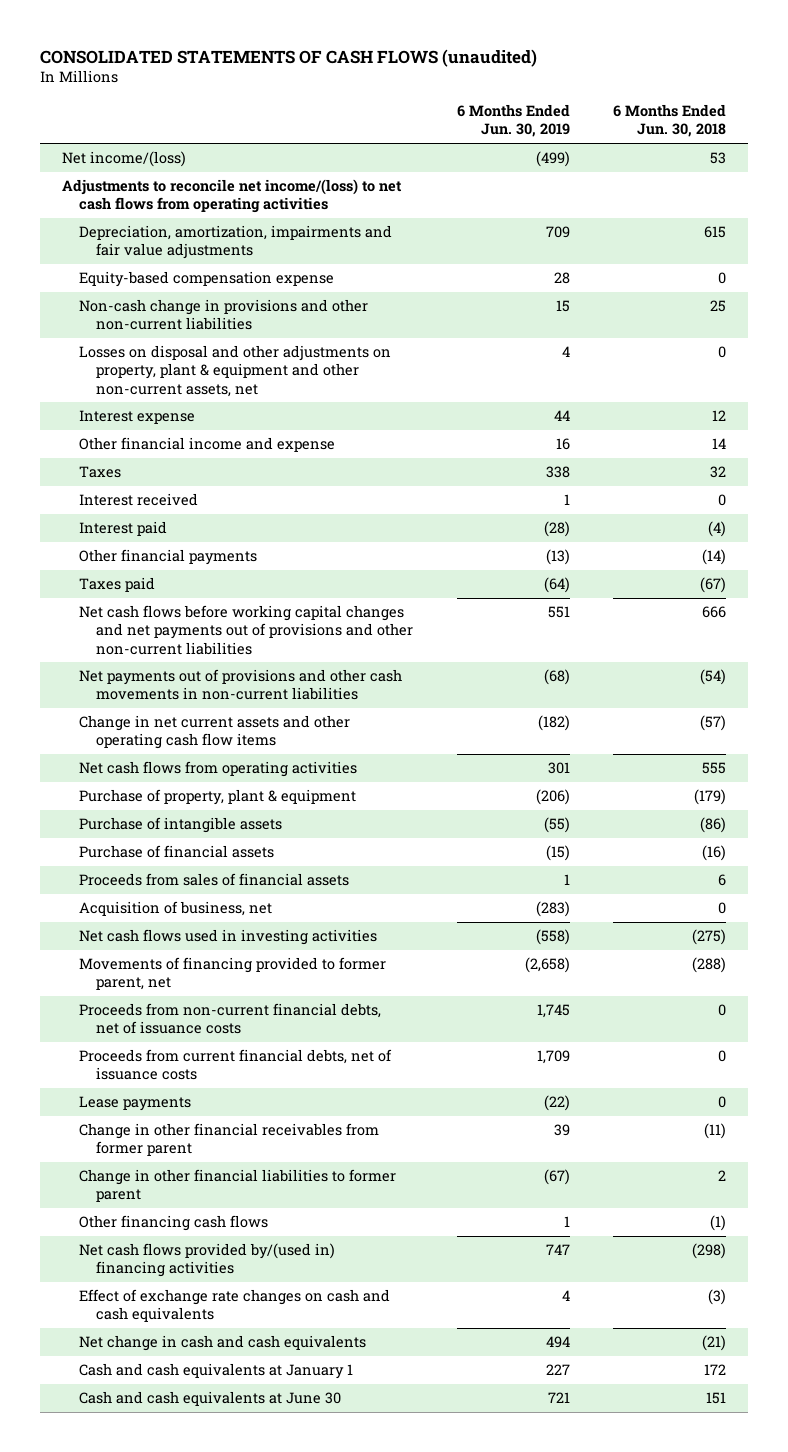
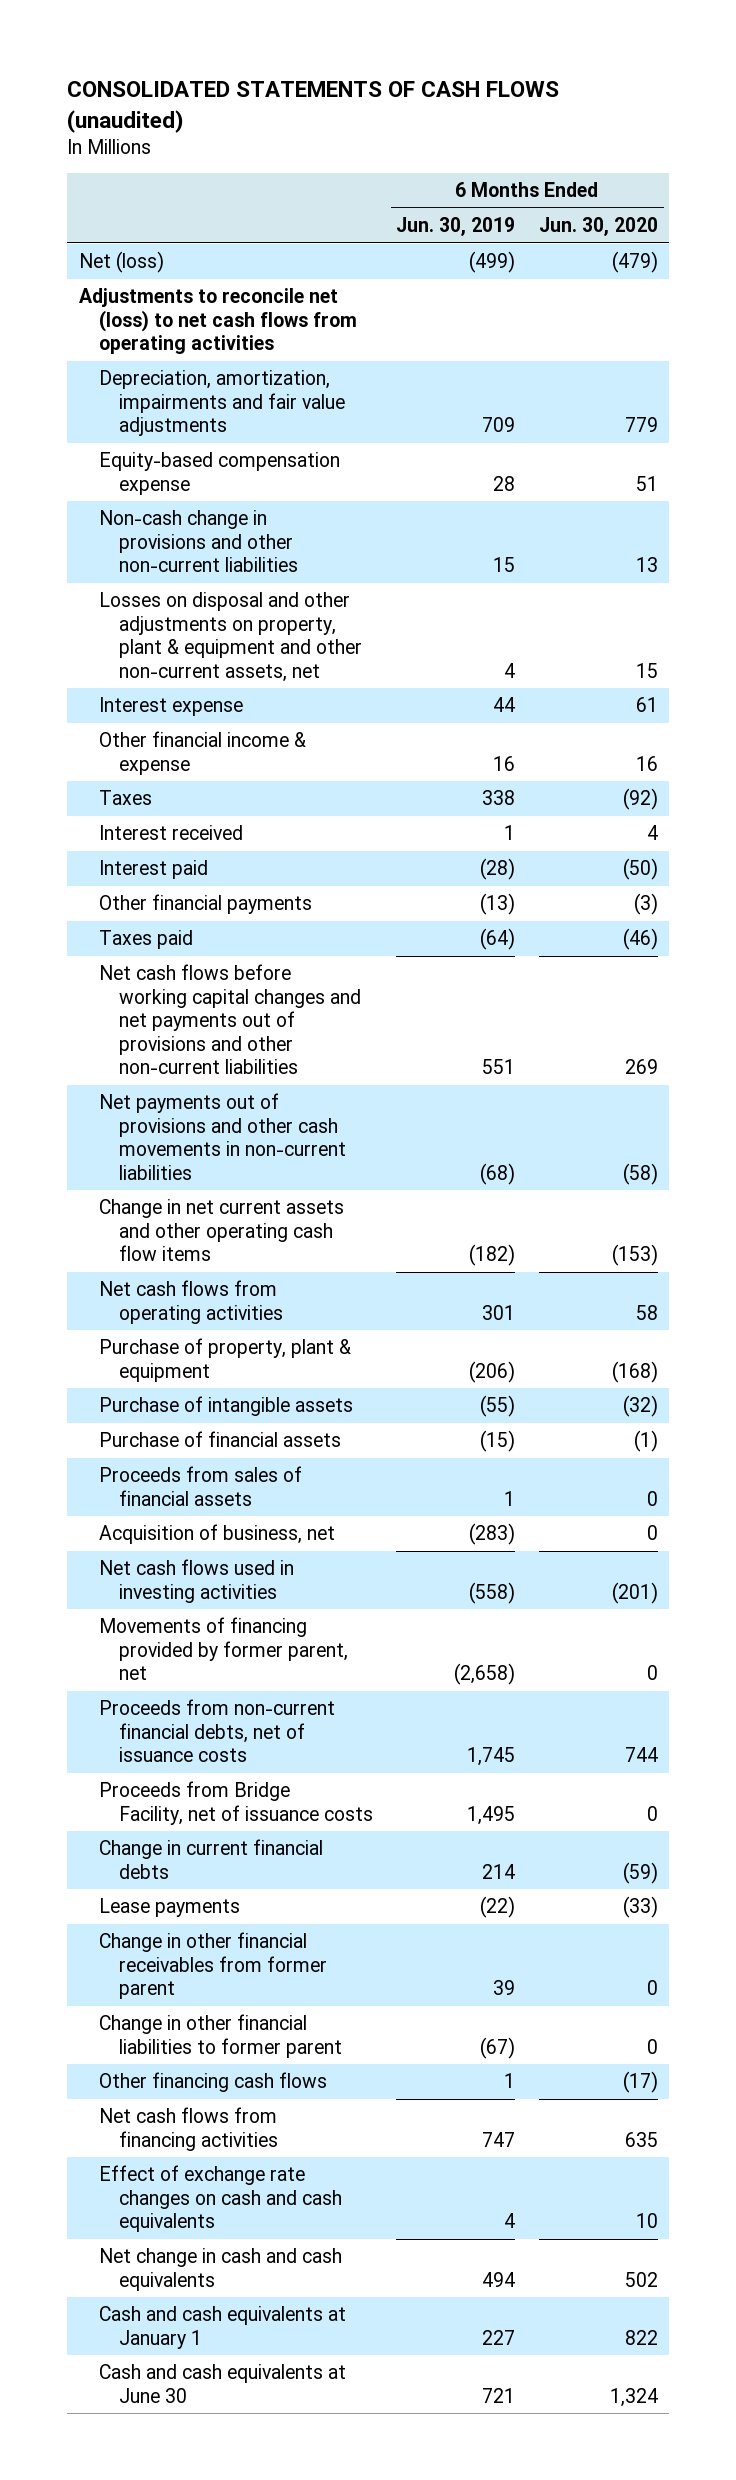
- | 6 Months Ended Jun. 30, 2019 | 6 Months Ended Jun. 30, 2018
+ | 6 Months Ended Jun. 30, 2019 | 6 Months Ended Jun. 30, 2020
- Net income/(loss) | (499) | 53
- Adjustments to reconcile net income/(loss) to net cash flows from operating activities
+ Net (loss) | (499) | (479)
+ Adjustments to reconcile net (loss) to net cash flows from operating activities
- Other financial income and expense | 16 | 14
+ Other financial income & expense | 16 | 16
- Movements of financing provided to former parent, net | (2,658) | (288)
+ Movements of financing provided by former parent, net | (2,658) | 0
- Proceeds from current financial debts, net of issuance costs | 1,709 | 0
+ Proceeds from Bridge Facility, net of issuance costs | 1,495 | 0
+ Change in current financial debts | 214 | (59)
- Net cash flows provided by/(used in) financing activities | 747 | (298)
+ Net cash flows from financing activities | 747 | 635

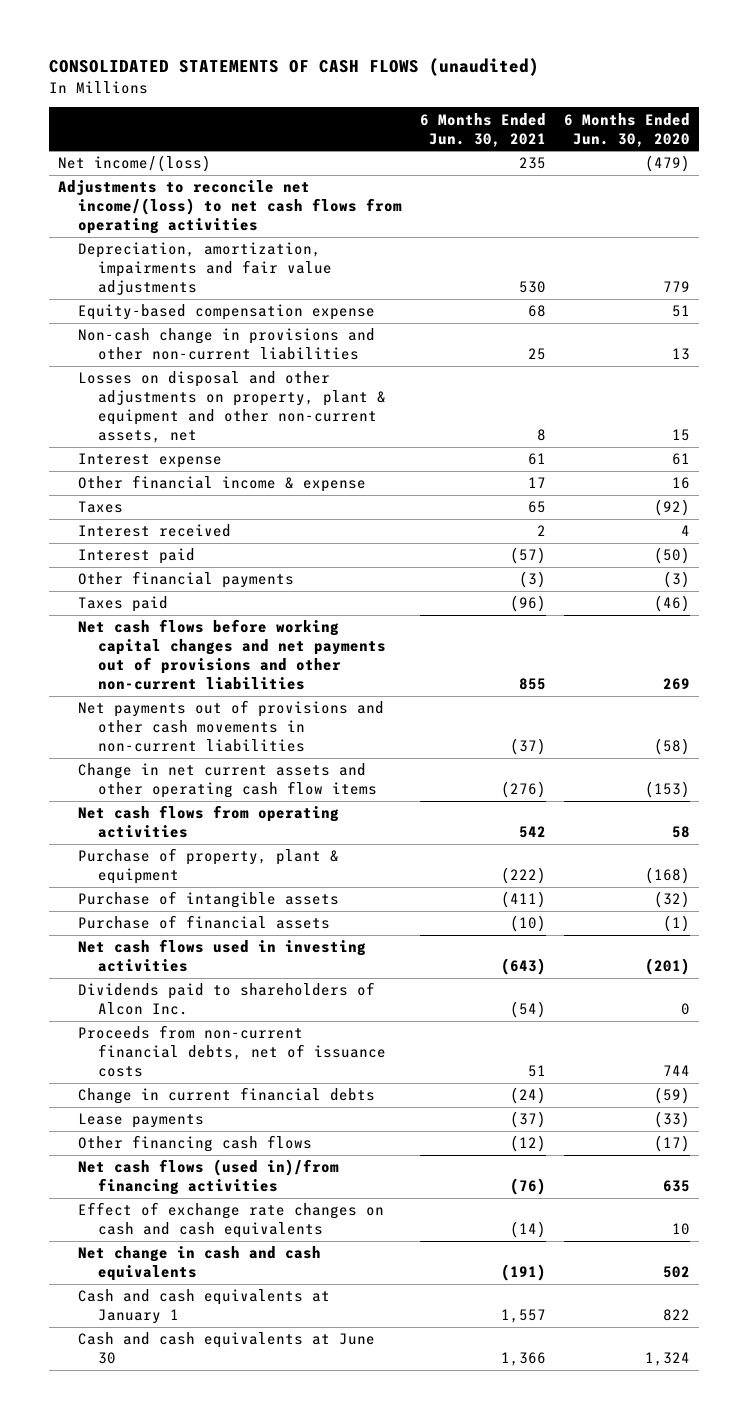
- | 6 Months Ended Jun. 30, 2019 | 6 Months Ended Jun. 30, 2020
+ | 6 Months Ended Jun. 30, 2021 | 6 Months Ended Jun. 30, 2020
- Net (loss) | (499) | (479)
- Adjustments to reconcile net (loss) to net cash flows from operating activities
+ Net income/(loss) | 235 | (479)
+ Adjustments to reconcile net income/(loss) to net cash flows from operating activities
- Proceeds from sales of financial assets | 1 | 0
- Acquisition of business, net | (283) | 0
- Movements of financing provided by former parent, net | (2,658) | 0
+ Dividends paid to shareholders of Alcon Inc. | (54) | 0
- Proceeds from Bridge Facility, net of issuance costs | 1,495 | 0
- Change in other financial receivables from former parent | 39 | 0
- Change in other financial liabilities to former parent | (67) | 0
- Net cash flows from financing activities | 747 | 635
+ Net cash flows (used in)/from financing activities | (76) | 635

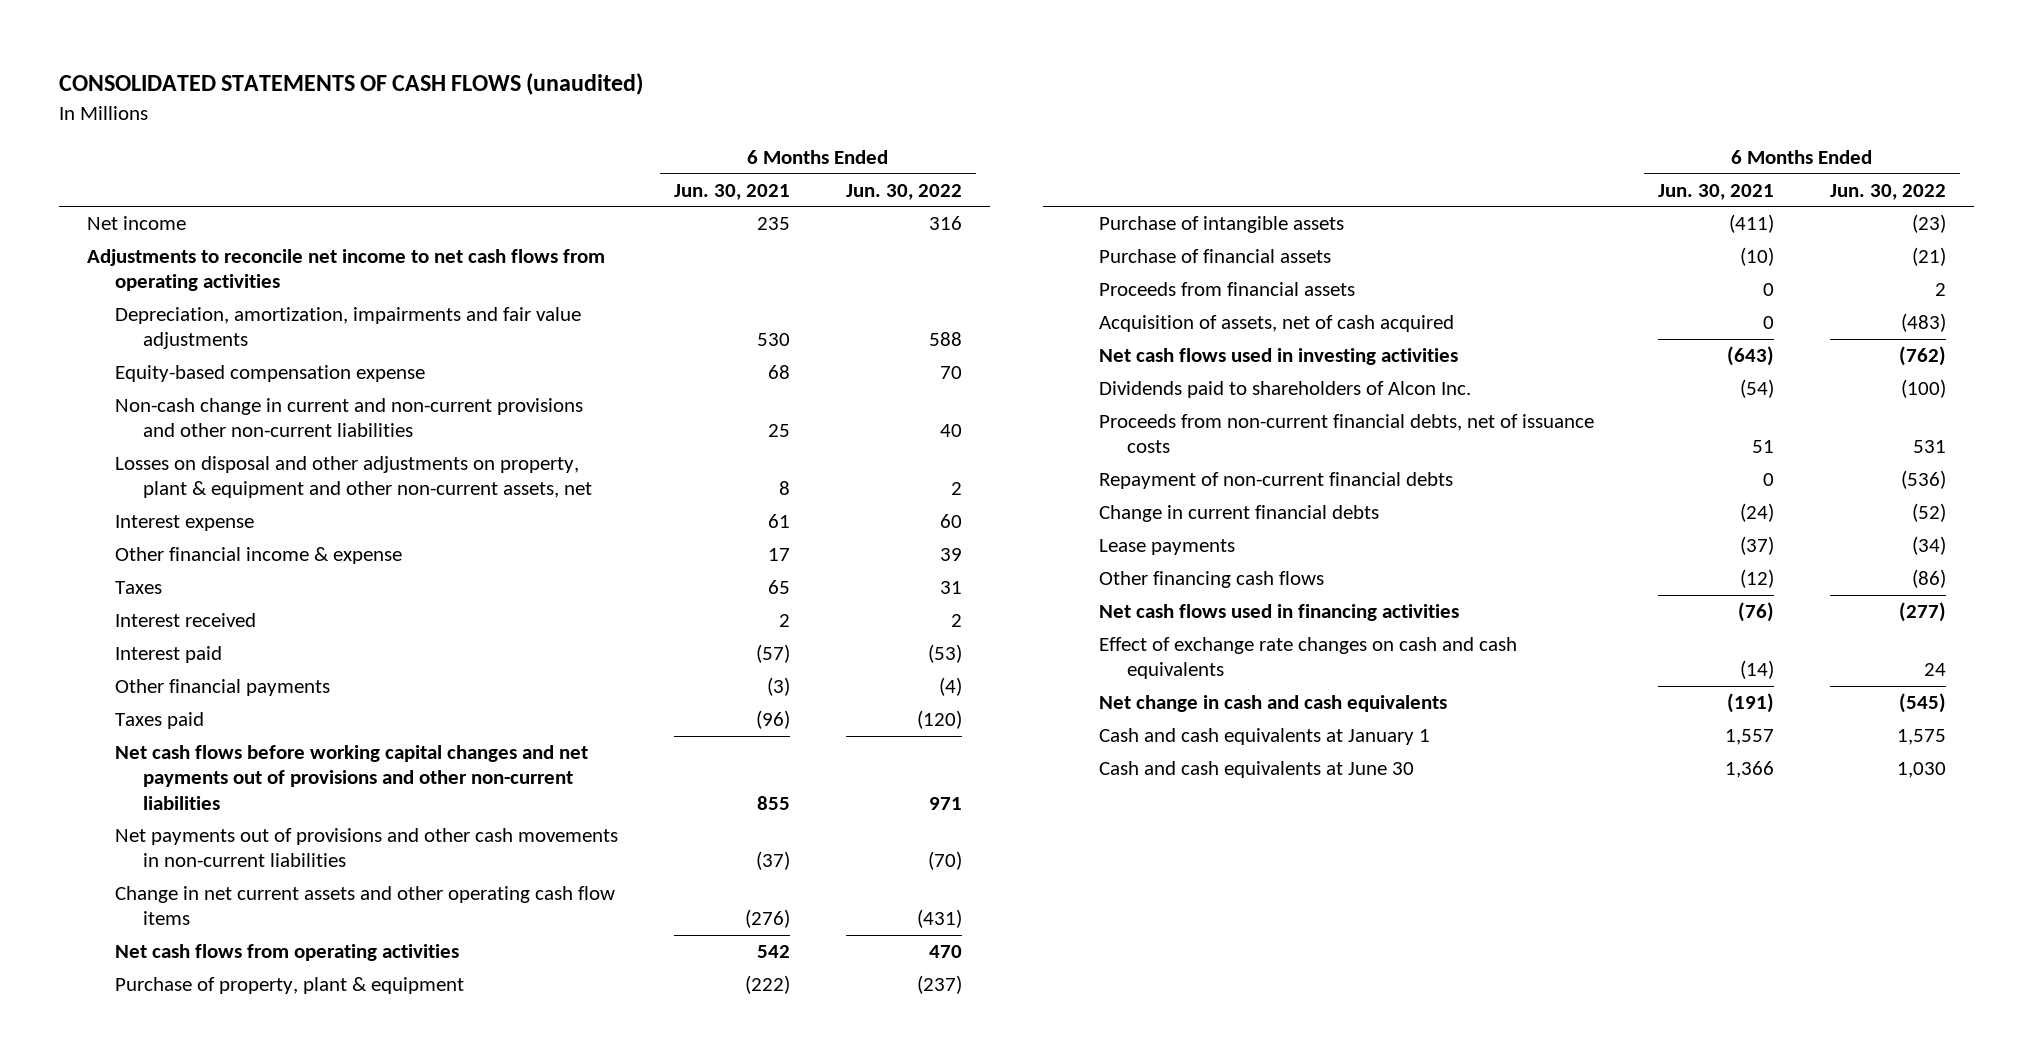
- | 6 Months Ended Jun. 30, 2021 | 6 Months Ended Jun. 30, 2020
+ | 6 Months Ended Jun. 30, 2021 | 6 Months Ended Jun. 30, 2022
- Net income/(loss) | 235 | (479)
- Adjustments to reconcile net income/(loss) to net cash flows from operating activities
+ Net income | 235 | 316
+ Adjustments to reconcile net income to net cash flows from operating activities
- Non-cash change in provisions and other non-current liabilities | 25 | 13
+ Non-cash change in current and non-current provisions and other non-current liabilities | 25 | 40
+ Proceeds from financial assets | 0 | 2
+ Acquisition of assets, net of cash acquired | 0 | (483)
+ Repayment of non-current financial debts | 0 | (536)
- Net cash flows (used in)/from financing activities | (76) | 635
+ Net cash flows used in financing activities | (76) | (277)

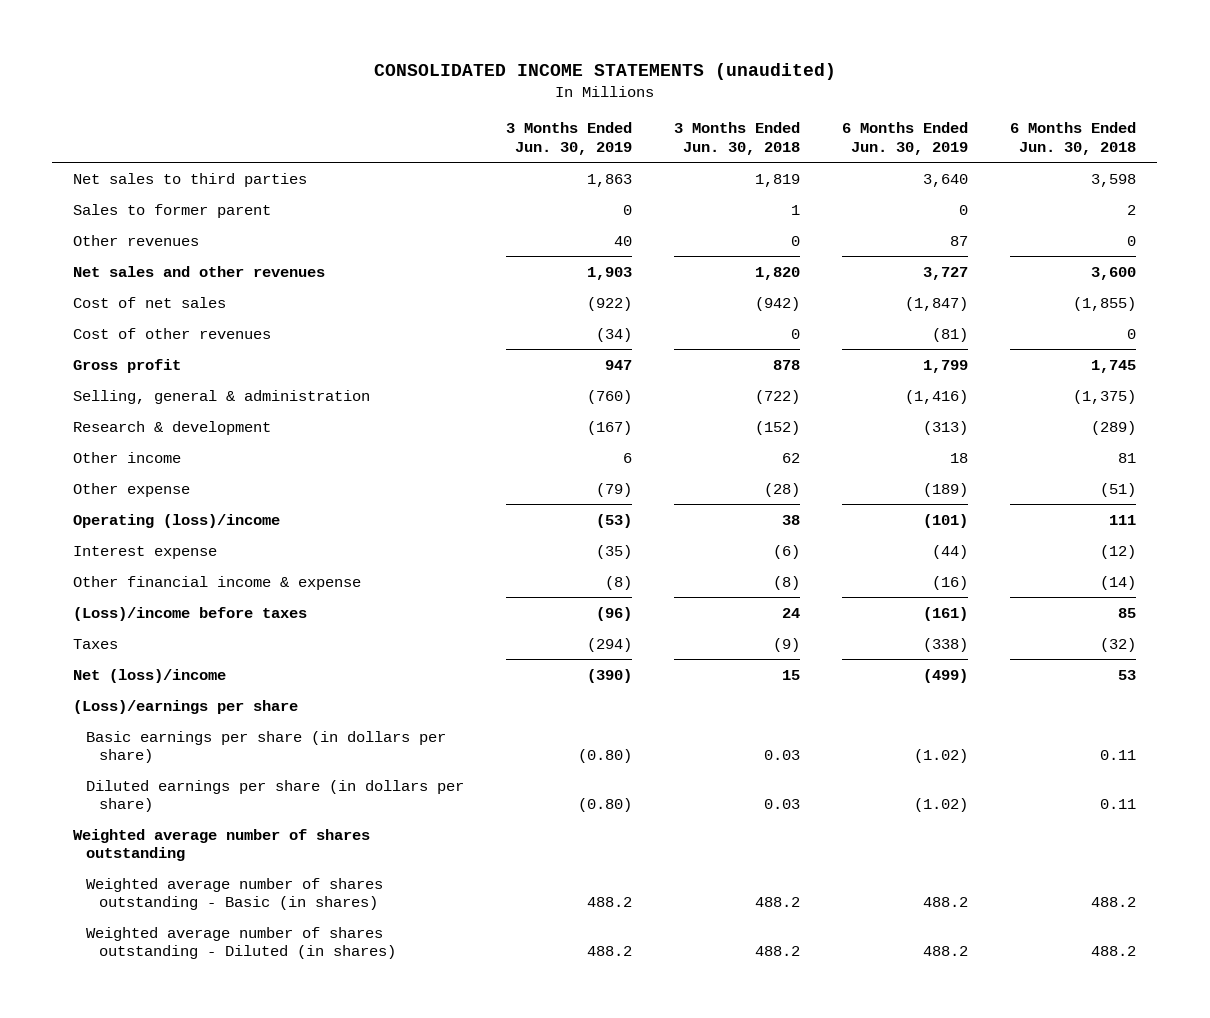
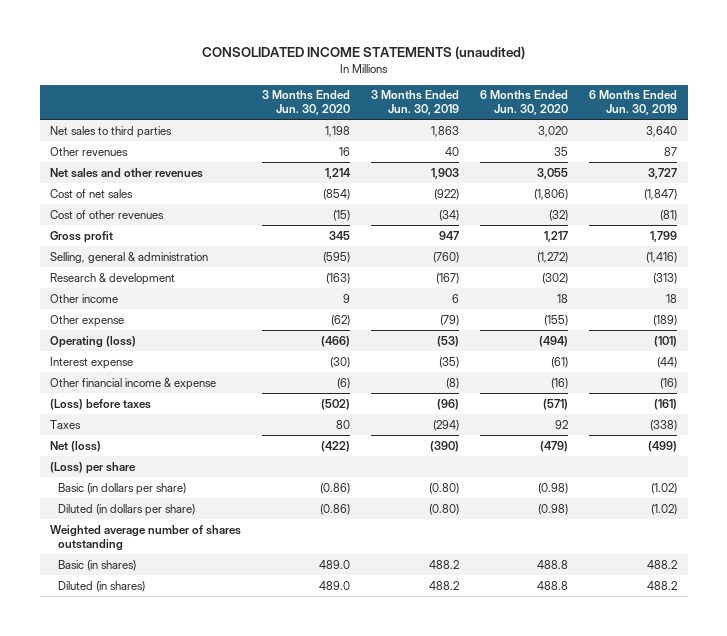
- | 3 Months Ended Jun. 30, 2019 | 3 Months Ended Jun. 30, 2018 | 6 Months Ended Jun. 30, 2019 | 6 Months Ended Jun. 30, 2018
+ | 3 Months Ended Jun. 30, 2020 | 3 Months Ended Jun. 30, 2019 | 6 Months Ended Jun. 30, 2020 | 6 Months Ended Jun. 30, 2019
- Sales to former parent | 0 | 1 | 0 | 2
- Operating (loss)/income | (53) | 38 | (101) | 111
+ Operating (loss) | (466) | (53) | (494) | (101)
- (Loss)/income before taxes | (96) | 24 | (161) | 85
+ (Loss) before taxes | (502) | (96) | (571) | (161)
- Net (loss)/income | (390) | 15 | (499) | 53
- (Loss)/earnings per share
- Basic earnings per share (in dollars per share) | (0.80) | 0.03 | (1.02) | 0.11
- Diluted earnings per share (in dollars per share) | (0.80) | 0.03 | (1.02) | 0.11
+ Net (loss) | (422) | (390) | (479) | (499)
+ (Loss) per share
+ Basic (in dollars per share) | (0.86) | (0.80) | (0.98) | (1.02)
+ Diluted (in dollars per share) | (0.86) | (0.80) | (0.98) | (1.02)
- Weighted average number of shares outstanding - Basic (in shares) | 488.2 | 488.2 | 488.2 | 488.2
- Weighted average number of shares outstanding - Diluted (in shares) | 488.2 | 488.2 | 488.2 | 488.2
+ Basic (in shares) | 489.0 | 488.2 | 488.8 | 488.2
+ Diluted (in shares) | 489.0 | 488.2 | 488.8 | 488.2

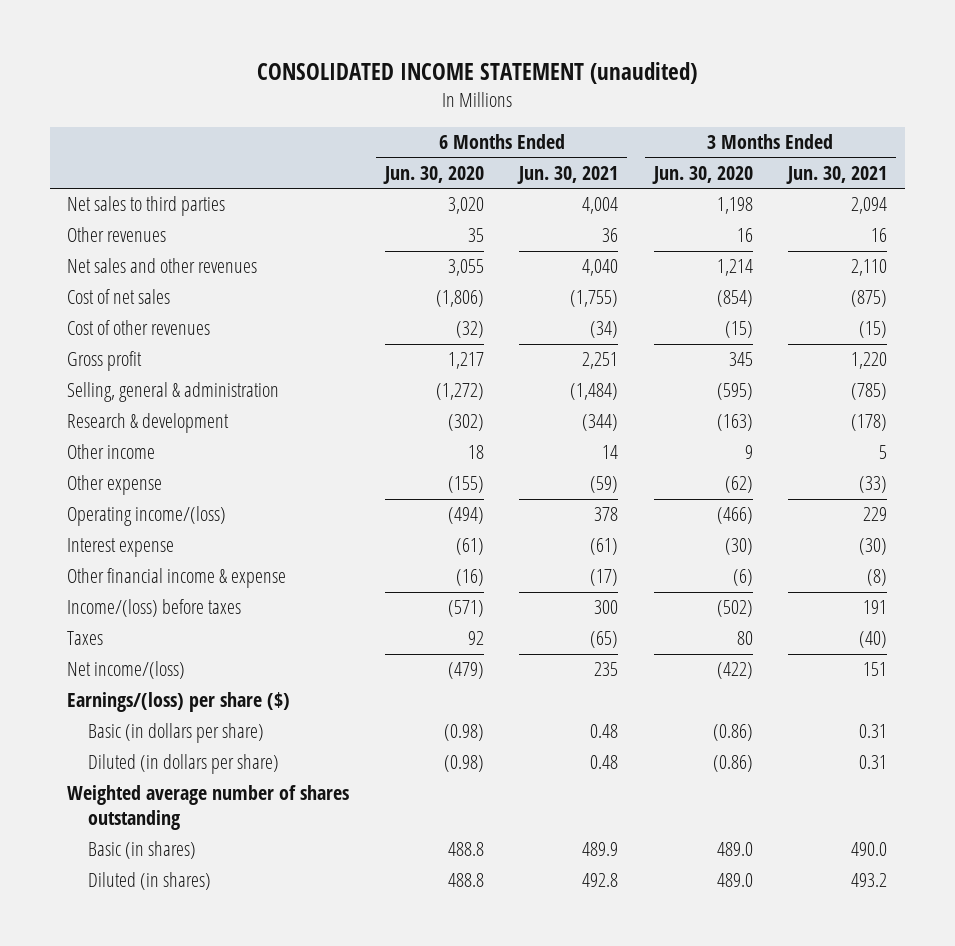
- CONSOLIDATED INCOME STATEMENTS (unaudited)
+ CONSOLIDATED INCOME STATEMENT (unaudited)
- | 3 Months Ended Jun. 30, 2020 | 3 Months Ended Jun. 30, 2019 | 6 Months Ended Jun. 30, 2020 | 6 Months Ended Jun. 30, 2019
+ | 6 Months Ended Jun. 30, 2020 | 6 Months Ended Jun. 30, 2021 | 3 Months Ended Jun. 30, 2020 | 3 Months Ended Jun. 30, 2021
- Operating (loss) | (466) | (53) | (494) | (101)
+ Operating income/(loss) | (494) | 378 | (466) | 229
- (Loss) before taxes | (502) | (96) | (571) | (161)
+ Income/(loss) before taxes | (571) | 300 | (502) | 191
- Net (loss) | (422) | (390) | (479) | (499)
- (Loss) per share
+ Net income/(loss) | (479) | 235 | (422) | 151
+ Earnings/(loss) per share ($)

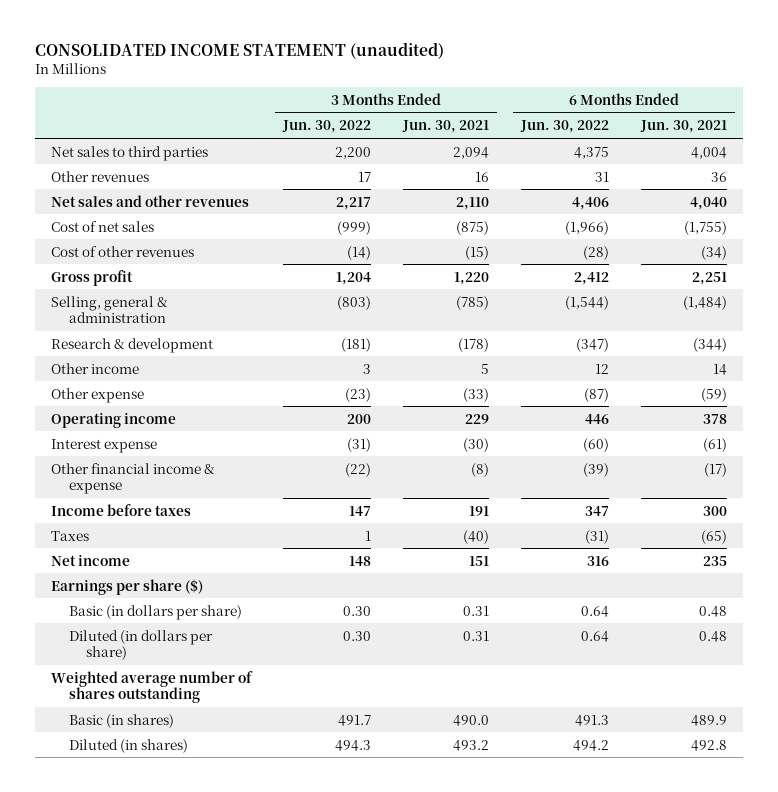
- | 6 Months Ended Jun. 30, 2020 | 6 Months Ended Jun. 30, 2021 | 3 Months Ended Jun. 30, 2020 | 3 Months Ended Jun. 30, 2021
+ | 3 Months Ended Jun. 30, 2022 | 3 Months Ended Jun. 30, 2021 | 6 Months Ended Jun. 30, 2022 | 6 Months Ended Jun. 30, 2021
- Operating income/(loss) | (494) | 378 | (466) | 229
+ Operating income | 200 | 229 | 446 | 378
- Income/(loss) before taxes | (571) | 300 | (502) | 191
+ Income before taxes | 147 | 191 | 347 | 300
- Net income/(loss) | (479) | 235 | (422) | 151
- Earnings/(loss) per share ($)
+ Net income | 148 | 151 | 316 | 235
+ Earnings per share ($)

